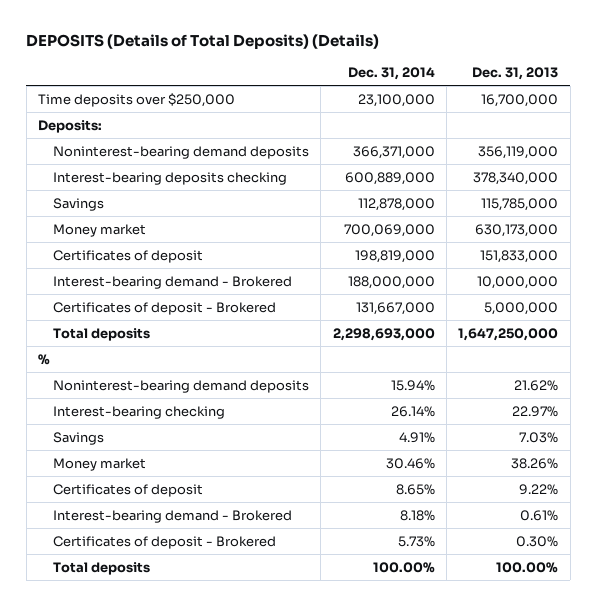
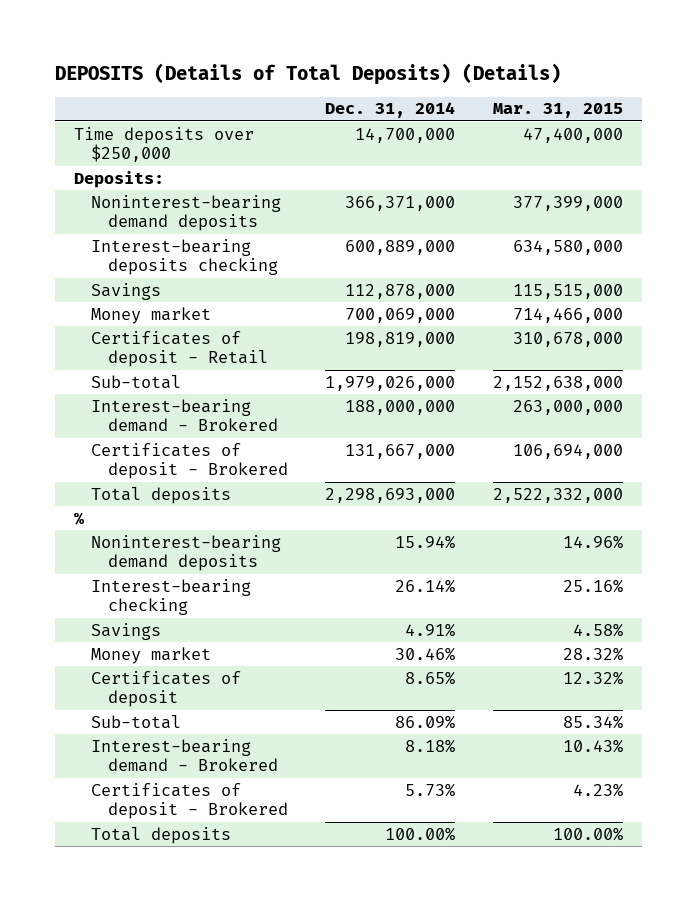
- | Dec. 31, 2014 | Dec. 31, 2013
+ | Dec. 31, 2014 | Mar. 31, 2015
- Time deposits over $250,000 | 23,100,000 | 16,700,000
+ Time deposits over $250,000 | 14,700,000 | 47,400,000
- Certificates of deposit | 198,819,000 | 151,833,000
+ Certificates of deposit - Retail | 198,819,000 | 310,678,000
+ Sub-total | 1,979,026,000 | 2,152,638,000
+ Sub-total | 86.09% | 85.34%

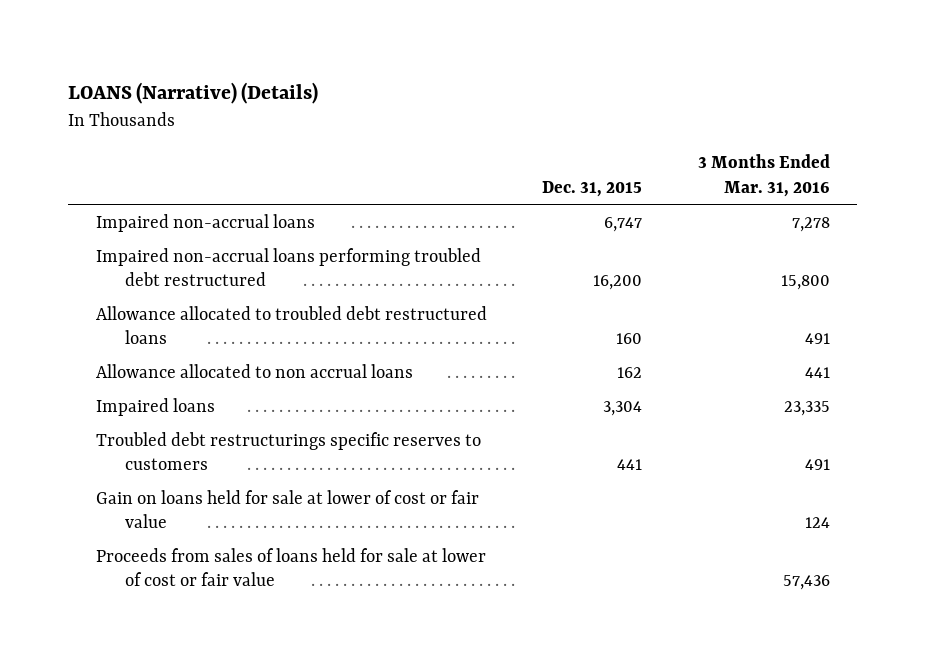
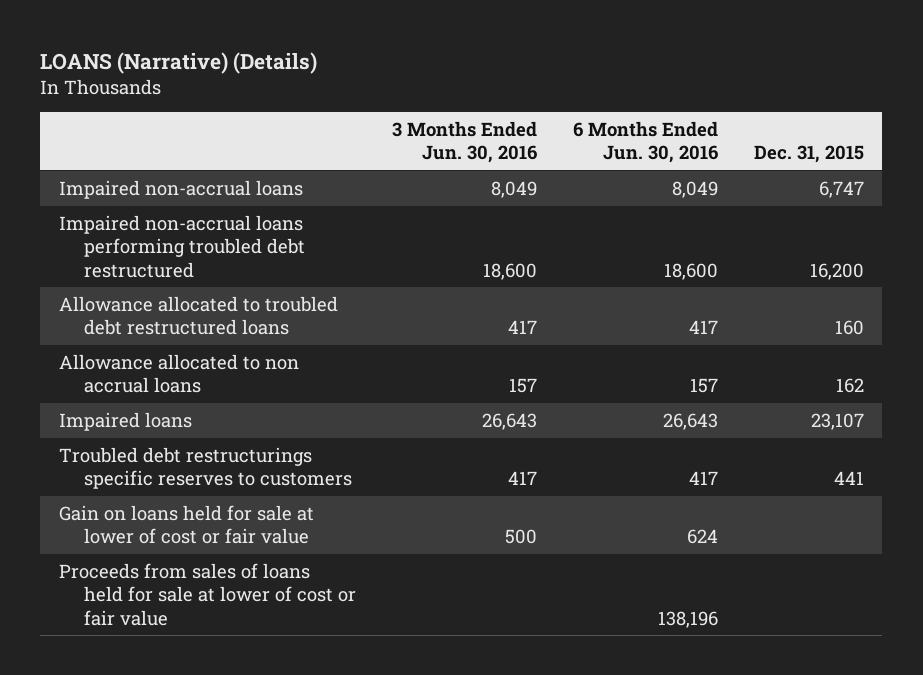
- | Dec. 31, 2015 | 3 Months Ended Mar. 31, 2016
+ | 3 Months Ended Jun. 30, 2016 | 6 Months Ended Jun. 30, 2016 | Dec. 31, 2015
- Impaired loans | 3,304 | 23,335
+ Impaired loans | 26,643 | 26,643 | 23,107

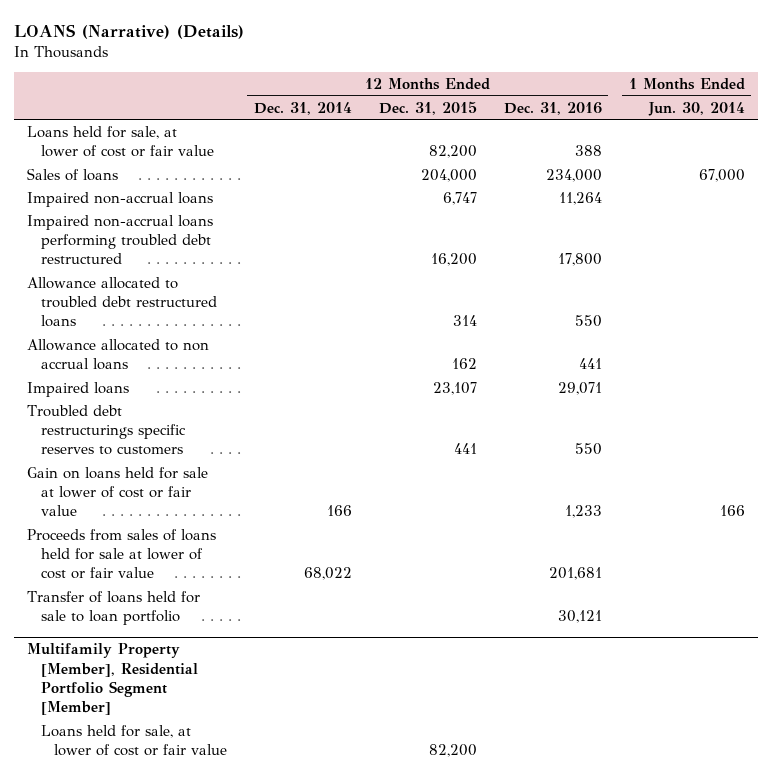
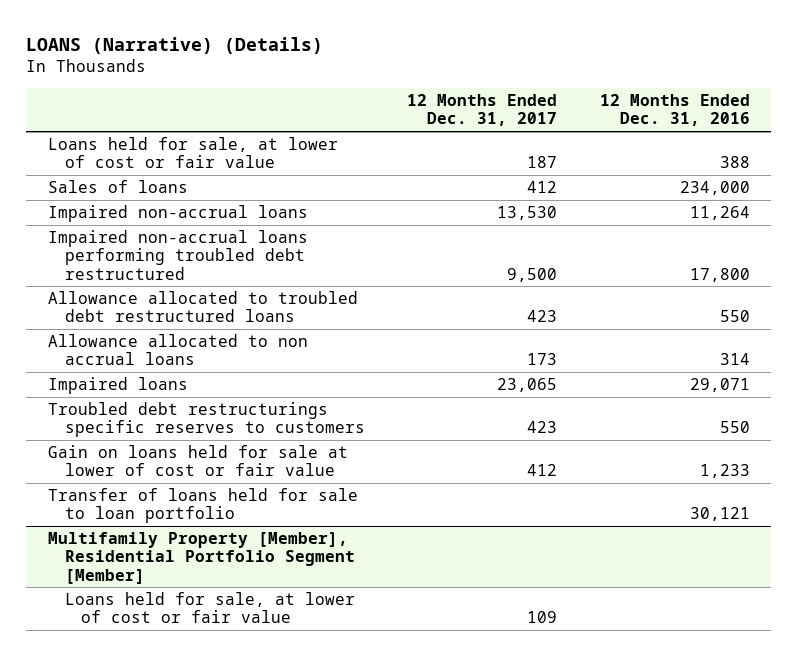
- | 12 Months Ended Dec. 31, 2014 | 12 Months Ended Dec. 31, 2015 | 12 Months Ended Dec. 31, 2016 | 1 Months Ended Jun. 30, 2014
+ | 12 Months Ended Dec. 31, 2017 | 12 Months Ended Dec. 31, 2016
- Allowance allocated to non accrual loans | | 162 | 441 |
+ Allowance allocated to non accrual loans | 173 | 314
- Proceeds from sales of loans held for sale at lower of cost or fair value | 68,022 | | 201,681 |

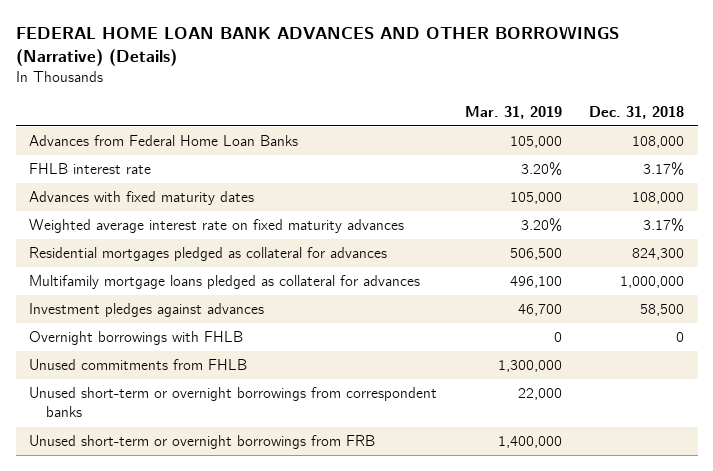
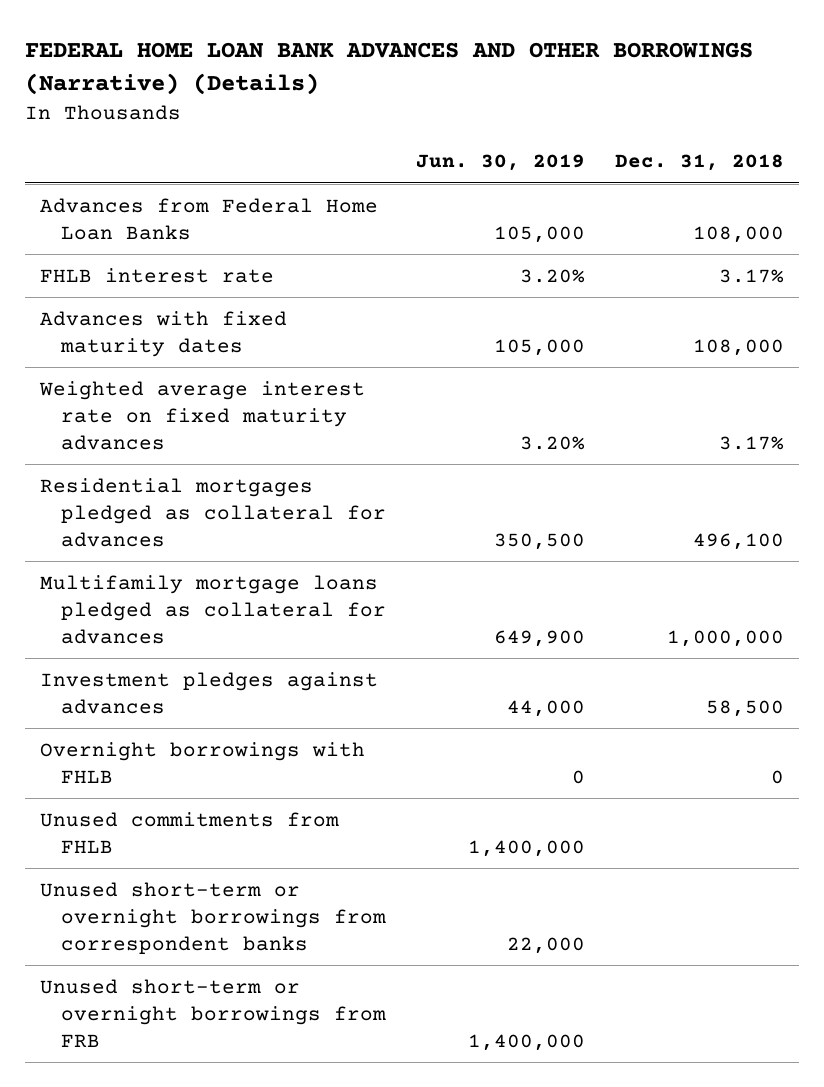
- | Mar. 31, 2019 | Dec. 31, 2018
+ | Jun. 30, 2019 | Dec. 31, 2018
- Residential mortgages pledged as collateral for advances | 506,500 | 824,300
+ Residential mortgages pledged as collateral for advances | 350,500 | 496,100

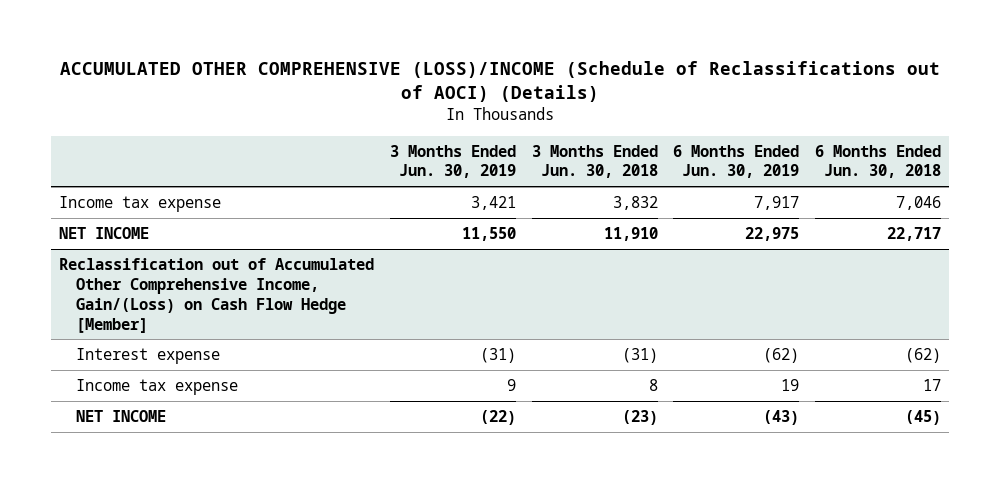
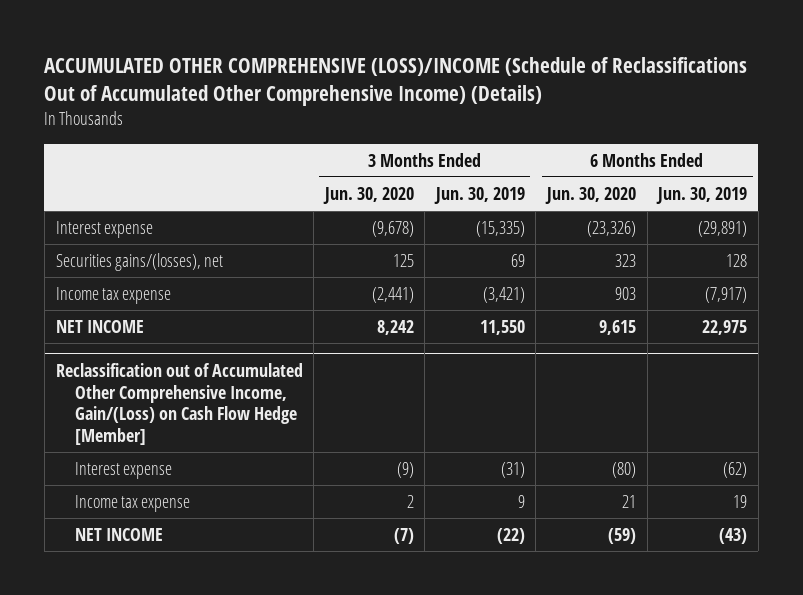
- ACCUMULATED OTHER COMPREHENSIVE (LOSS)/INCOME (Schedule of Reclassifications out of AOCI) (Details)
+ ACCUMULATED OTHER COMPREHENSIVE (LOSS)/INCOME (Schedule of Reclassifications Out of Accumulated Other Comprehensive Income) (Details)
- | 3 Months Ended Jun. 30, 2019 | 3 Months Ended Jun. 30, 2018 | 6 Months Ended Jun. 30, 2019 | 6 Months Ended Jun. 30, 2018
+ | 3 Months Ended Jun. 30, 2020 | 3 Months Ended Jun. 30, 2019 | 6 Months Ended Jun. 30, 2020 | 6 Months Ended Jun. 30, 2019
- Income tax expense | 3,421 | 3,832 | 7,917 | 7,046
+ Interest expense | (9,678) | (15,335) | (23,326) | (29,891)
+ Securities gains/(losses), net | 125 | 69 | 323 | 128
+ Income tax expense | (2,441) | (3,421) | 903 | (7,917)

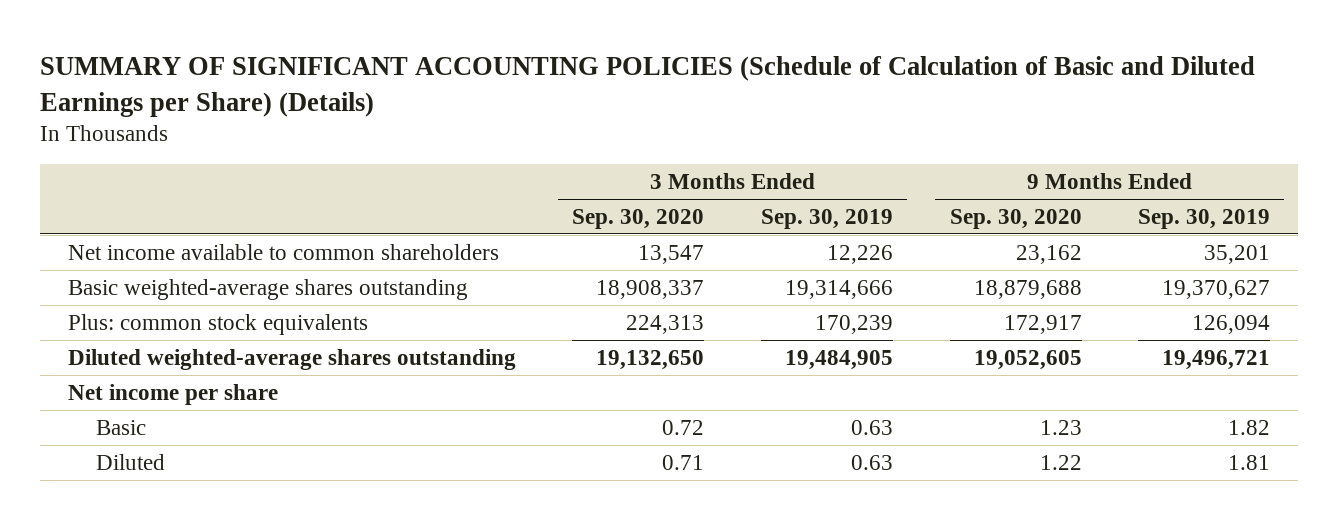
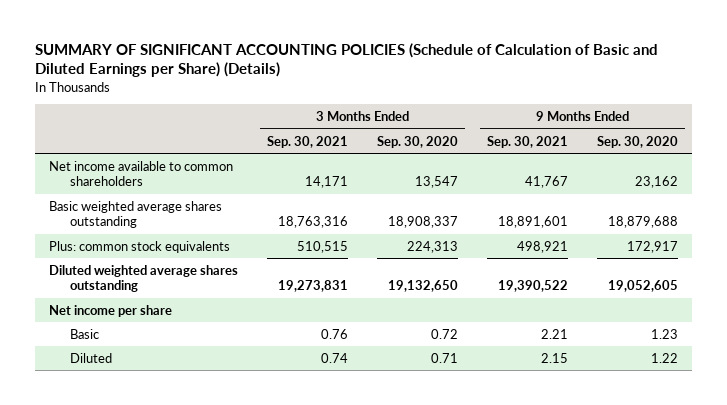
- | 3 Months Ended Sep. 30, 2020 | 3 Months Ended Sep. 30, 2019 | 9 Months Ended Sep. 30, 2020 | 9 Months Ended Sep. 30, 2019
+ | 3 Months Ended Sep. 30, 2021 | 3 Months Ended Sep. 30, 2020 | 9 Months Ended Sep. 30, 2021 | 9 Months Ended Sep. 30, 2020
- Basic weighted-average shares outstanding | 18,908,337 | 19,314,666 | 18,879,688 | 19,370,627
+ Basic weighted average shares outstanding | 18,763,316 | 18,908,337 | 18,891,601 | 18,879,688
- Diluted weighted-average shares outstanding | 19,132,650 | 19,484,905 | 19,052,605 | 19,496,721
+ Diluted weighted average shares outstanding | 19,273,831 | 19,132,650 | 19,390,522 | 19,052,605

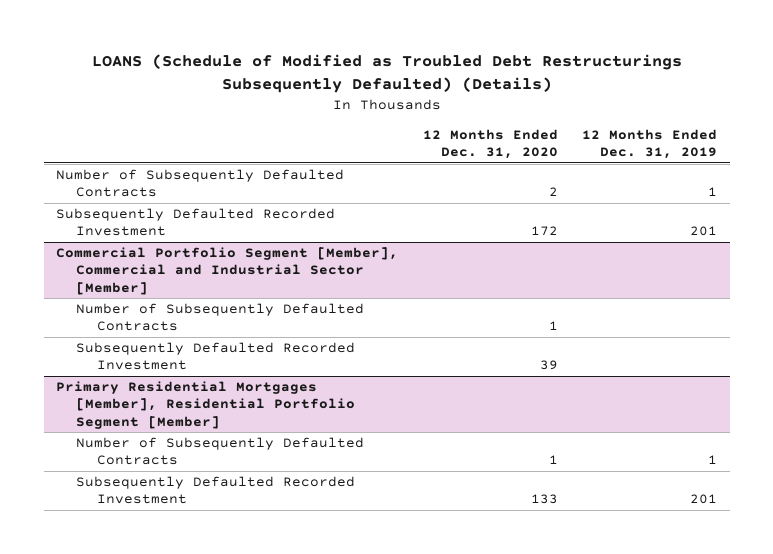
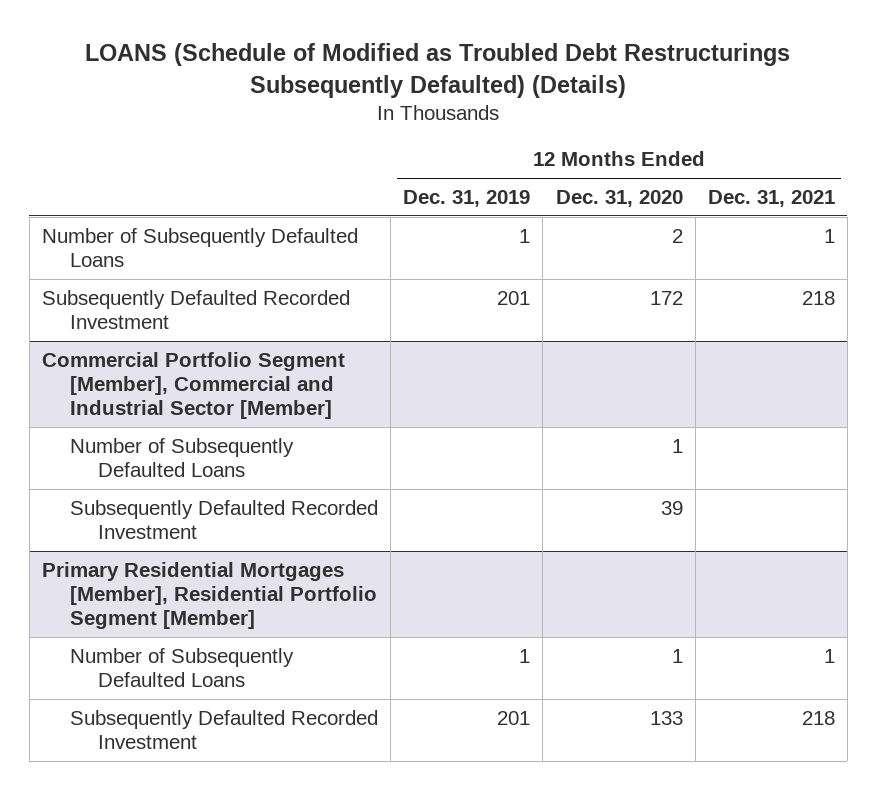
- | 12 Months Ended Dec. 31, 2020 | 12 Months Ended Dec. 31, 2019
+ | 12 Months Ended Dec. 31, 2019 | 12 Months Ended Dec. 31, 2020 | 12 Months Ended Dec. 31, 2021
- Number of Subsequently Defaulted Contracts | 2 | 1
+ Number of Subsequently Defaulted Loans | 1 | 2 | 1
@ Commercial Portfolio Segment [Member], Commercial and Industrial Sector [Member]
- Number of Subsequently Defaulted Contracts | 1 |
+ Number of Subsequently Defaulted Loans | | 1 |
@ Primary Residential Mortgages [Member], Residential Portfolio Segment [Member]
- Number of Subsequently Defaulted Contracts | 1 | 1
+ Number of Subsequently Defaulted Loans | 1 | 1 | 1

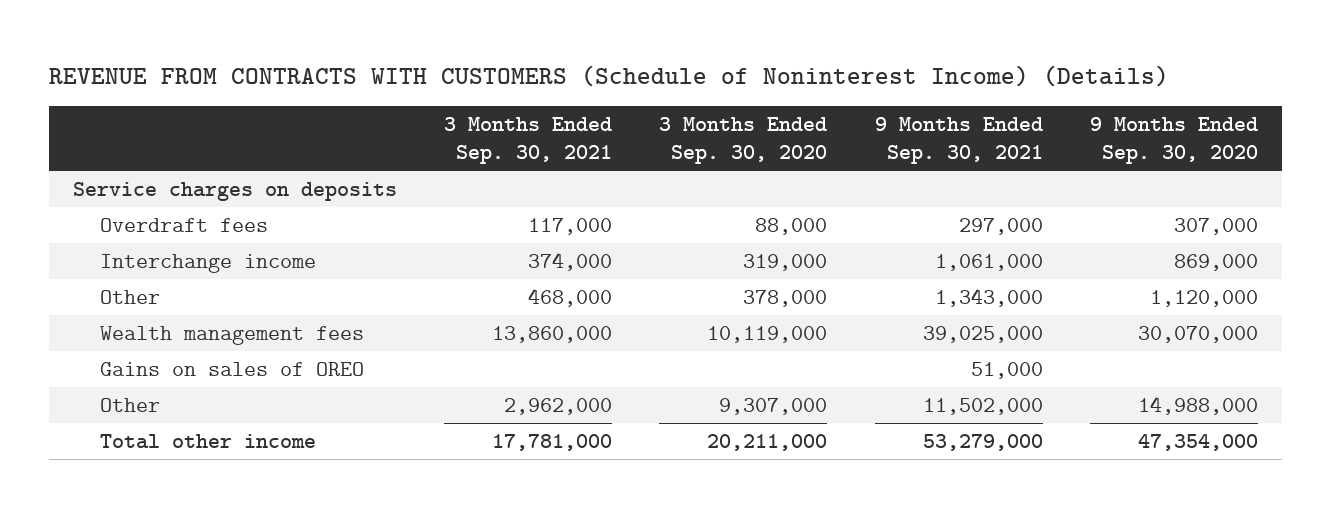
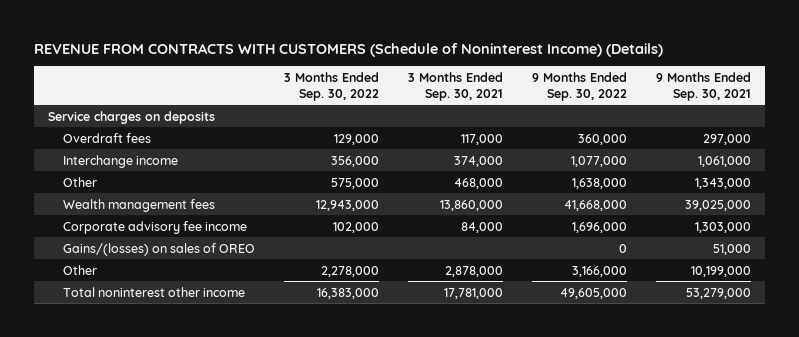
- | 3 Months Ended Sep. 30, 2021 | 3 Months Ended Sep. 30, 2020 | 9 Months Ended Sep. 30, 2021 | 9 Months Ended Sep. 30, 2020
+ | 3 Months Ended Sep. 30, 2022 | 3 Months Ended Sep. 30, 2021 | 9 Months Ended Sep. 30, 2022 | 9 Months Ended Sep. 30, 2021
- Gains on sales of OREO | | | 51,000 |
- Other | 2,962,000 | 9,307,000 | 11,502,000 | 14,988,000
- Total other income | 17,781,000 | 20,211,000 | 53,279,000 | 47,354,000
+ Corporate advisory fee income | 102,000 | 84,000 | 1,696,000 | 1,303,000
+ Gains/(losses) on sales of OREO | | | 0 | 51,000
+ Other | 2,278,000 | 2,878,000 | 3,166,000 | 10,199,000
+ Total noninterest other income | 16,383,000 | 17,781,000 | 49,605,000 | 53,279,000

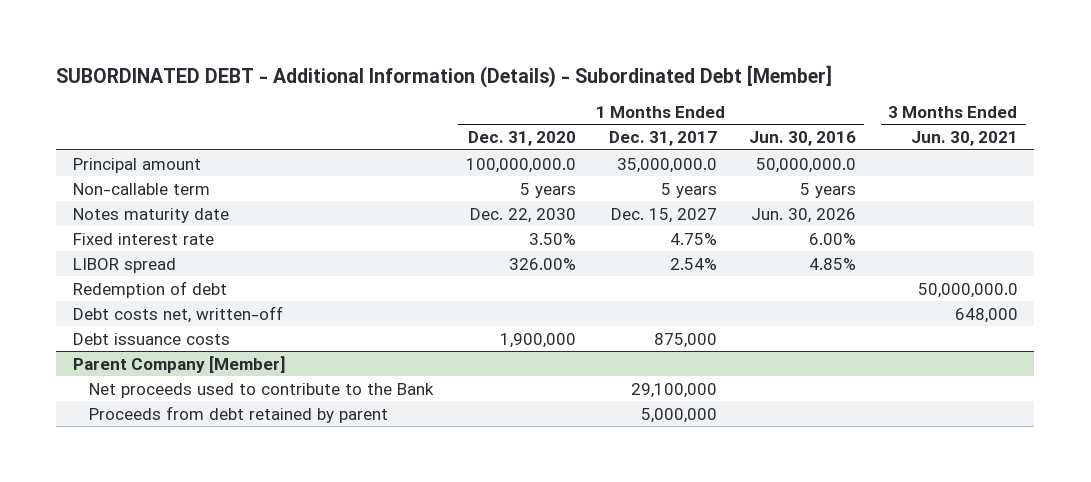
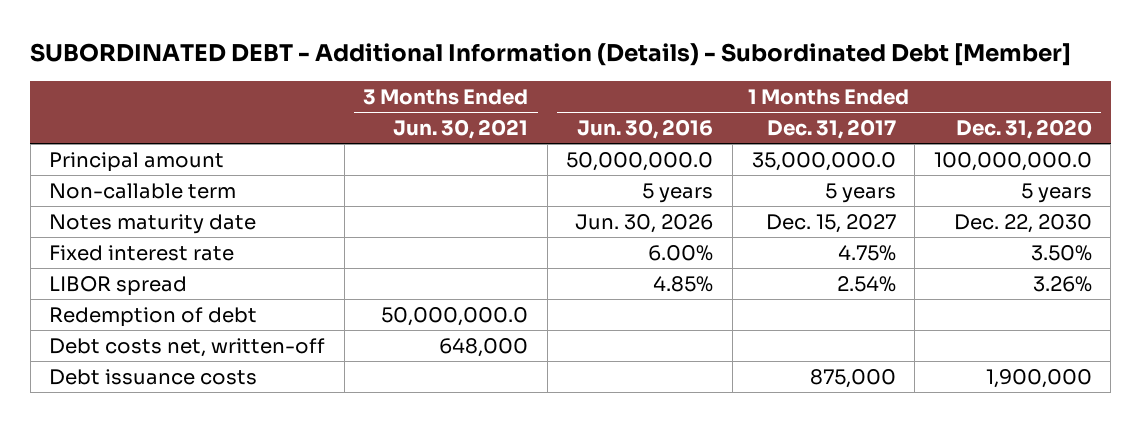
- | 1 Months Ended Dec. 31, 2020 | 1 Months Ended Dec. 31, 2017 | 1 Months Ended Jun. 30, 2016 | 3 Months Ended Jun. 30, 2021
+ | 3 Months Ended Jun. 30, 2021 | 1 Months Ended Jun. 30, 2016 | 1 Months Ended Dec. 31, 2017 | 1 Months Ended Dec. 31, 2020
- LIBOR spread | 326.00% | 2.54% | 4.85% |
+ LIBOR spread | | 4.85% | 2.54% | 3.26%
- Parent Company [Member]
- Net proceeds used to contribute to the Bank | | 29,100,000 | |
- Proceeds from debt retained by parent | | 5,000,000 | |

